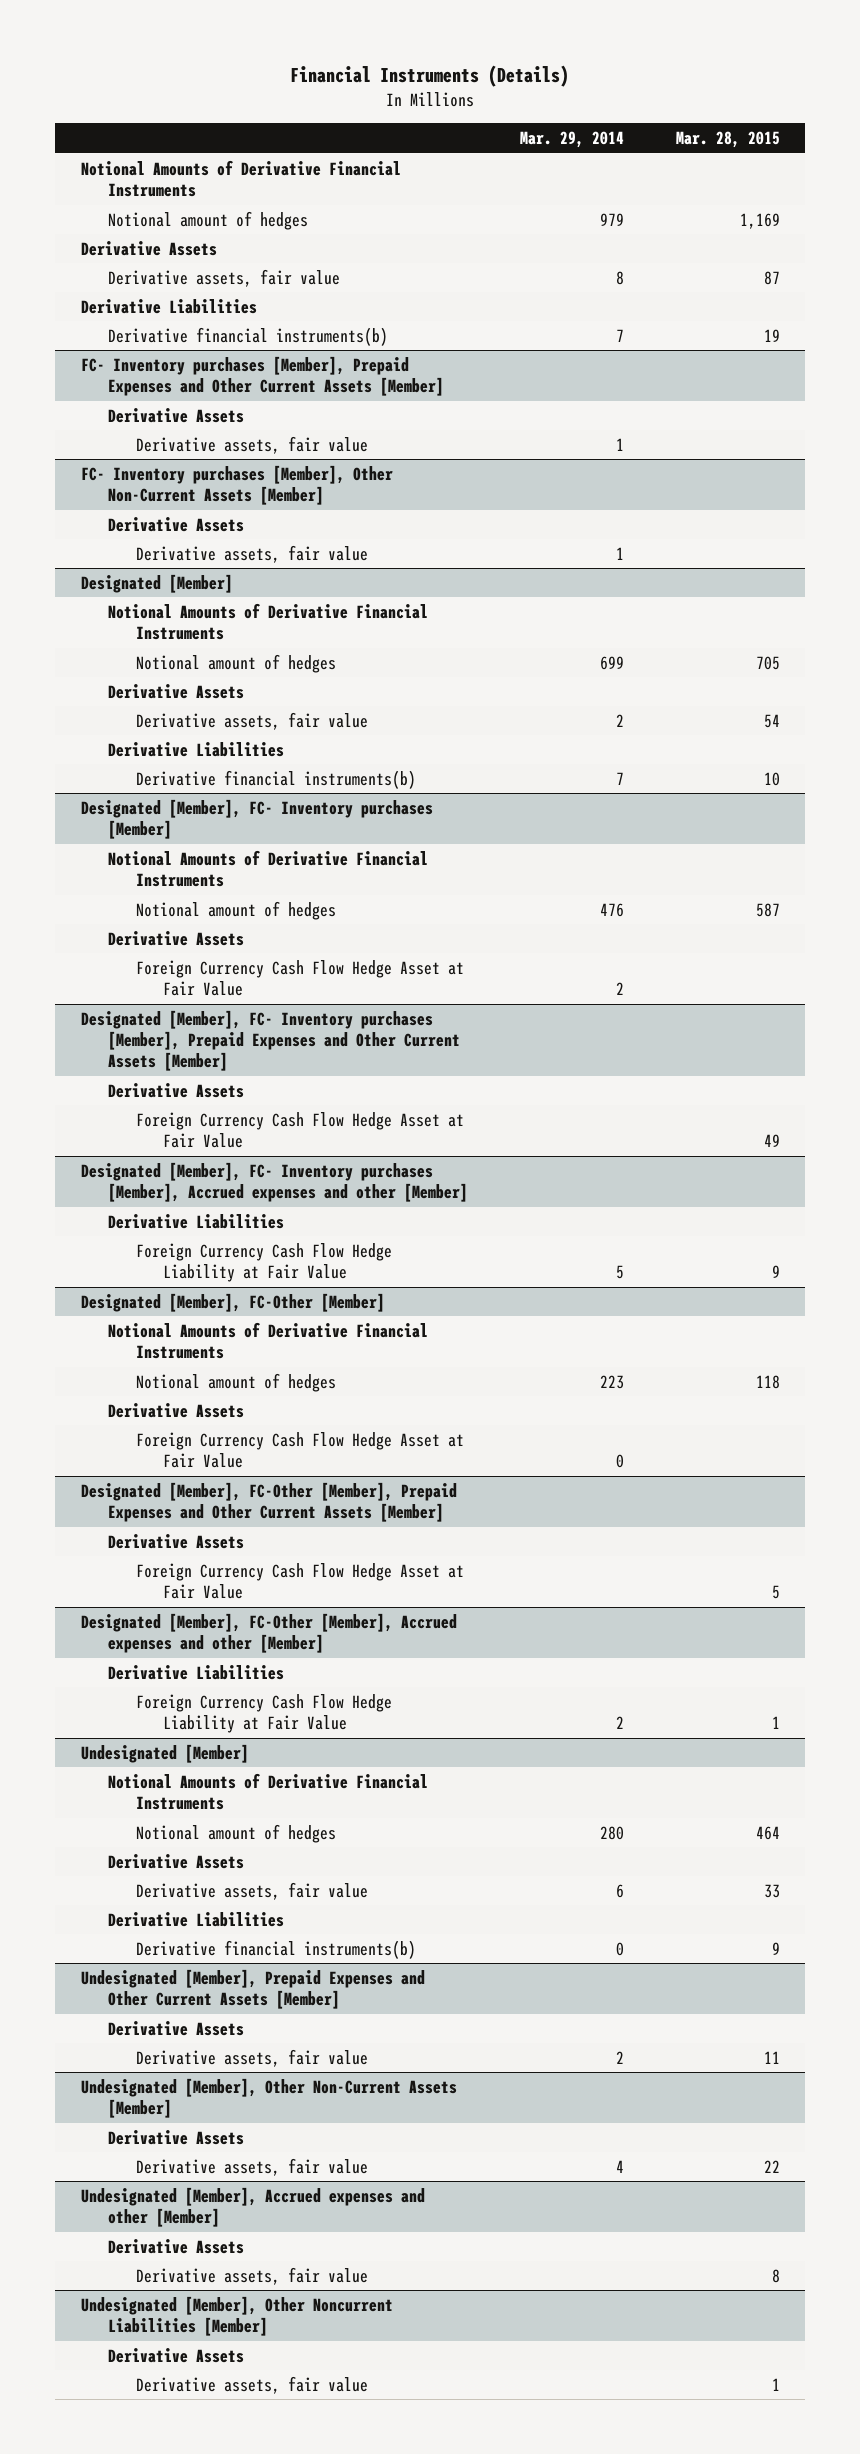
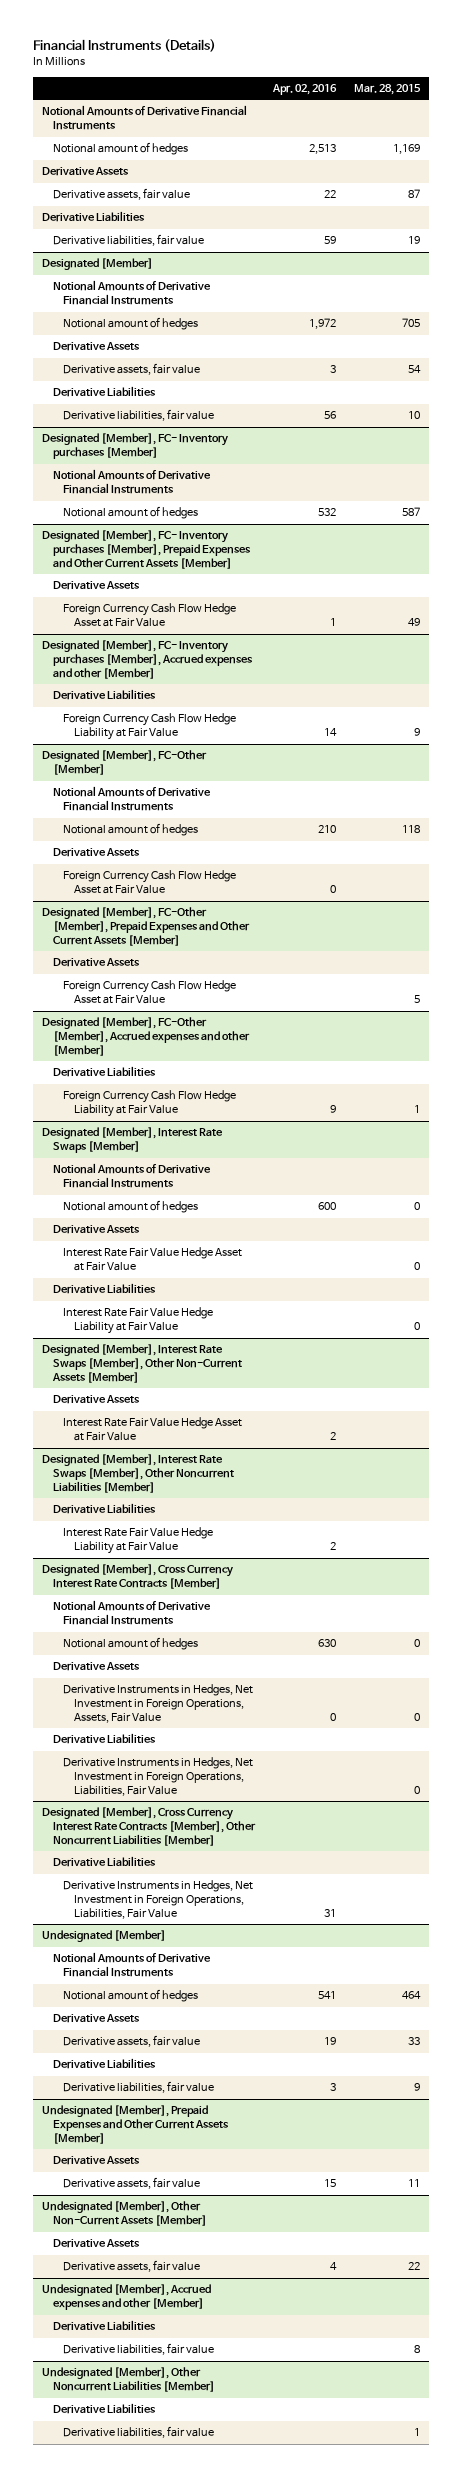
- | Mar. 29, 2014 | Mar. 28, 2015
+ | Apr. 02, 2016 | Mar. 28, 2015
- Derivative financial instruments(b) | 7 | 19
- FC- Inventory purchases [Member], Prepaid Expenses and Other Current Assets [Member]
- Derivative Assets
- Derivative assets, fair value | 1 |
- FC- Inventory purchases [Member], Other Non-Current Assets [Member]
- Derivative Assets
- Derivative assets, fair value | 1 |
+ Derivative liabilities, fair value | 59 | 19
@ Designated [Member]
- Derivative financial instruments(b) | 7 | 10
+ Derivative liabilities, fair value | 56 | 10
@ Designated [Member], FC- Inventory purchases [Member]
- Derivative Assets
- Foreign Currency Cash Flow Hedge Asset at Fair Value | 2 |
+ Designated [Member], Interest Rate Swaps [Member]
+ Notional Amounts of Derivative Financial Instruments
+ Notional amount of hedges | 600 | 0
+ Derivative Assets
+ Interest Rate Fair Value Hedge Asset at Fair Value | | 0
+ Derivative Liabilities
+ Interest Rate Fair Value Hedge Liability at Fair Value | | 0
+ Designated [Member], Interest Rate Swaps [Member], Other Non-Current Assets [Member]
+ Derivative Assets
+ Interest Rate Fair Value Hedge Asset at Fair Value | 2 |
+ Designated [Member], Interest Rate Swaps [Member], Other Noncurrent Liabilities [Member]
+ Derivative Liabilities
+ Interest Rate Fair Value Hedge Liability at Fair Value | 2 |
+ Designated [Member], Cross Currency Interest Rate Contracts [Member]
+ Notional Amounts of Derivative Financial Instruments
+ Notional amount of hedges | 630 | 0
+ Derivative Assets
+ Derivative Instruments in Hedges, Net Investment in Foreign Operations, Assets, Fair Value | 0 | 0
+ Derivative Liabilities
+ Derivative Instruments in Hedges, Net Investment in Foreign Operations, Liabilities, Fair Value | | 0
+ Designated [Member], Cross Currency Interest Rate Contracts [Member], Other Noncurrent Liabilities [Member]
+ Derivative Liabilities
+ Derivative Instruments in Hedges, Net Investment in Foreign Operations, Liabilities, Fair Value | 31 |
@ Undesignated [Member]
- Derivative financial instruments(b) | 0 | 9
+ Derivative liabilities, fair value | 3 | 9
@ Undesignated [Member], Accrued expenses and other [Member]
- Derivative Assets
- Derivative assets, fair value | | 8
+ Derivative Liabilities
+ Derivative liabilities, fair value | | 8
@ Undesignated [Member], Other Noncurrent Liabilities [Member]
- Derivative Assets
- Derivative assets, fair value | | 1
+ Derivative Liabilities
+ Derivative liabilities, fair value | | 1

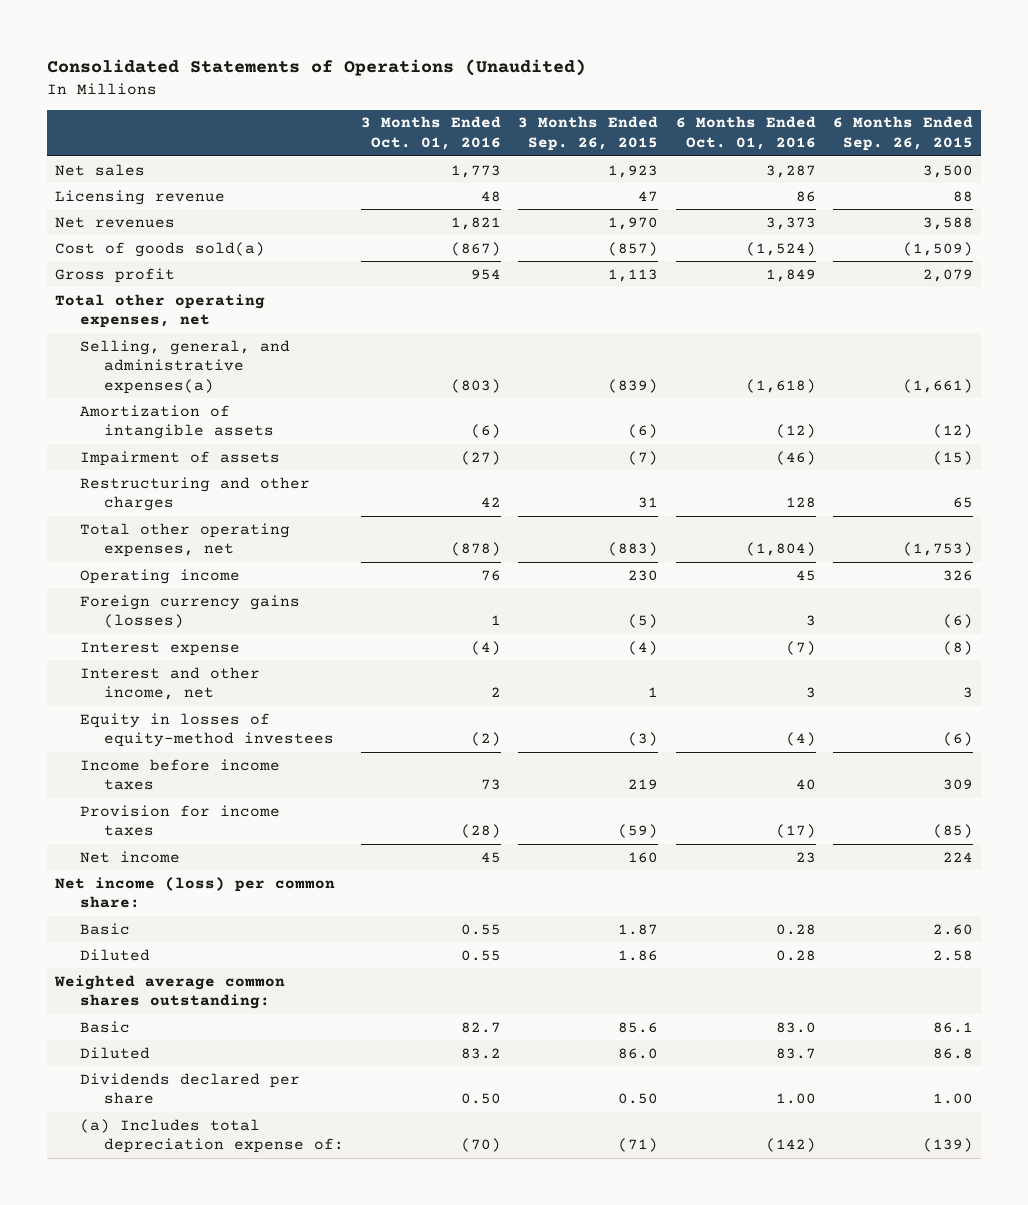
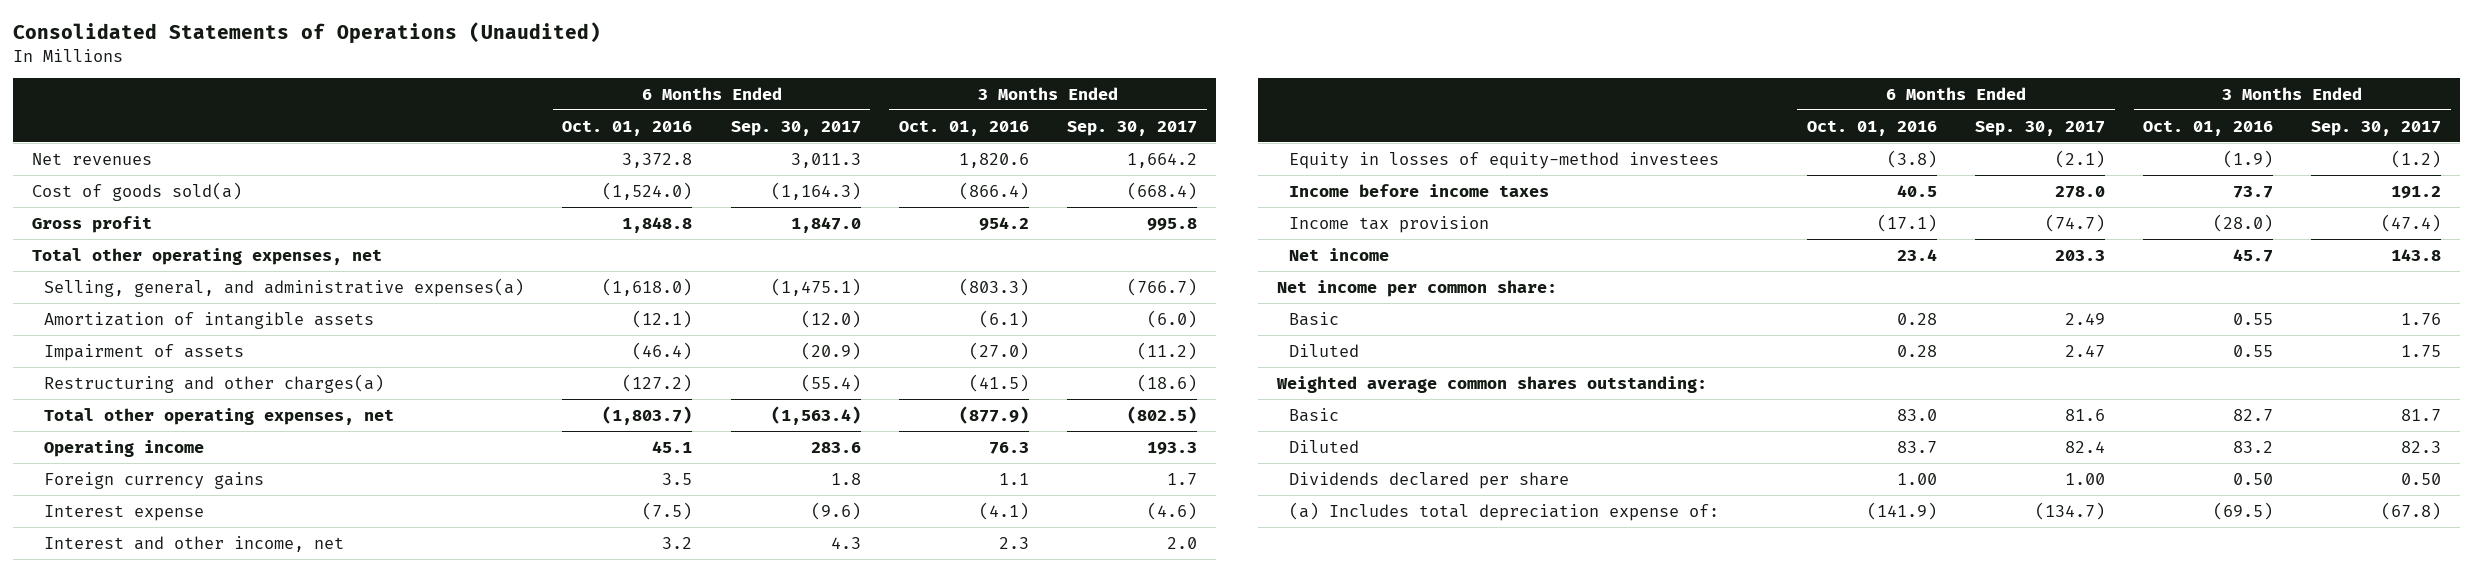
- | 3 Months Ended Oct. 01, 2016 | 3 Months Ended Sep. 26, 2015 | 6 Months Ended Oct. 01, 2016 | 6 Months Ended Sep. 26, 2015
+ | 6 Months Ended Oct. 01, 2016 | 6 Months Ended Sep. 30, 2017 | 3 Months Ended Oct. 01, 2016 | 3 Months Ended Sep. 30, 2017
- Net sales | 1,773 | 1,923 | 3,287 | 3,500
- Licensing revenue | 48 | 47 | 86 | 88
- Net revenues | 1,821 | 1,970 | 3,373 | 3,588
- Cost of goods sold(a) | (867) | (857) | (1,524) | (1,509)
- Gross profit | 954 | 1,113 | 1,849 | 2,079
+ Net revenues | 3,372.8 | 3,011.3 | 1,820.6 | 1,664.2
+ Cost of goods sold(a) | (1,524.0) | (1,164.3) | (866.4) | (668.4)
+ Gross profit | 1,848.8 | 1,847.0 | 954.2 | 995.8
- Selling, general, and administrative expenses(a) | (803) | (839) | (1,618) | (1,661)
- Amortization of intangible assets | (6) | (6) | (12) | (12)
- Impairment of assets | (27) | (7) | (46) | (15)
- Restructuring and other charges | 42 | 31 | 128 | 65
- Total other operating expenses, net | (878) | (883) | (1,804) | (1,753)
- Operating income | 76 | 230 | 45 | 326
- Foreign currency gains (losses) | 1 | (5) | 3 | (6)
- Interest expense | (4) | (4) | (7) | (8)
- Interest and other income, net | 2 | 1 | 3 | 3
- Equity in losses of equity-method investees | (2) | (3) | (4) | (6)
- Income before income taxes | 73 | 219 | 40 | 309
- Provision for income taxes | (28) | (59) | (17) | (85)
- Net income | 45 | 160 | 23 | 224
- Net income (loss) per common share:
+ Selling, general, and administrative expenses(a) | (1,618.0) | (1,475.1) | (803.3) | (766.7)
+ Amortization of intangible assets | (12.1) | (12.0) | (6.1) | (6.0)
+ Impairment of assets | (46.4) | (20.9) | (27.0) | (11.2)
+ Restructuring and other charges(a) | (127.2) | (55.4) | (41.5) | (18.6)
+ Total other operating expenses, net | (1,803.7) | (1,563.4) | (877.9) | (802.5)
+ Operating income | 45.1 | 283.6 | 76.3 | 193.3
+ Foreign currency gains | 3.5 | 1.8 | 1.1 | 1.7
+ Interest expense | (7.5) | (9.6) | (4.1) | (4.6)
+ Interest and other income, net | 3.2 | 4.3 | 2.3 | 2.0
+ Equity in losses of equity-method investees | (3.8) | (2.1) | (1.9) | (1.2)
+ Income before income taxes | 40.5 | 278.0 | 73.7 | 191.2
+ Income tax provision | (17.1) | (74.7) | (28.0) | (47.4)
+ Net income | 23.4 | 203.3 | 45.7 | 143.8
+ Net income per common share:
- (a) Includes total depreciation expense of: | (70) | (71) | (142) | (139)
+ (a) Includes total depreciation expense of: | (141.9) | (134.7) | (69.5) | (67.8)

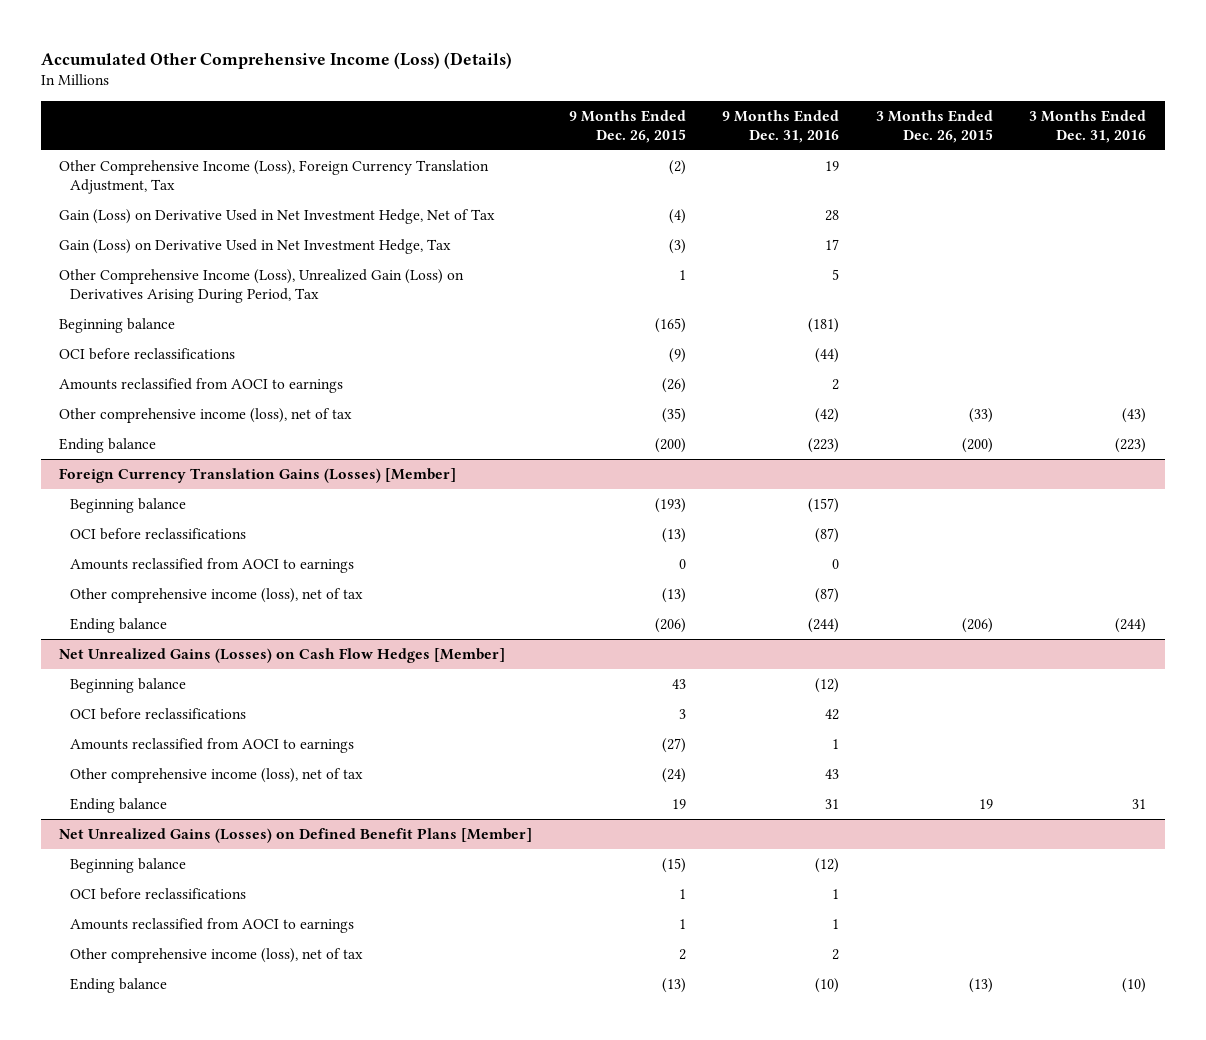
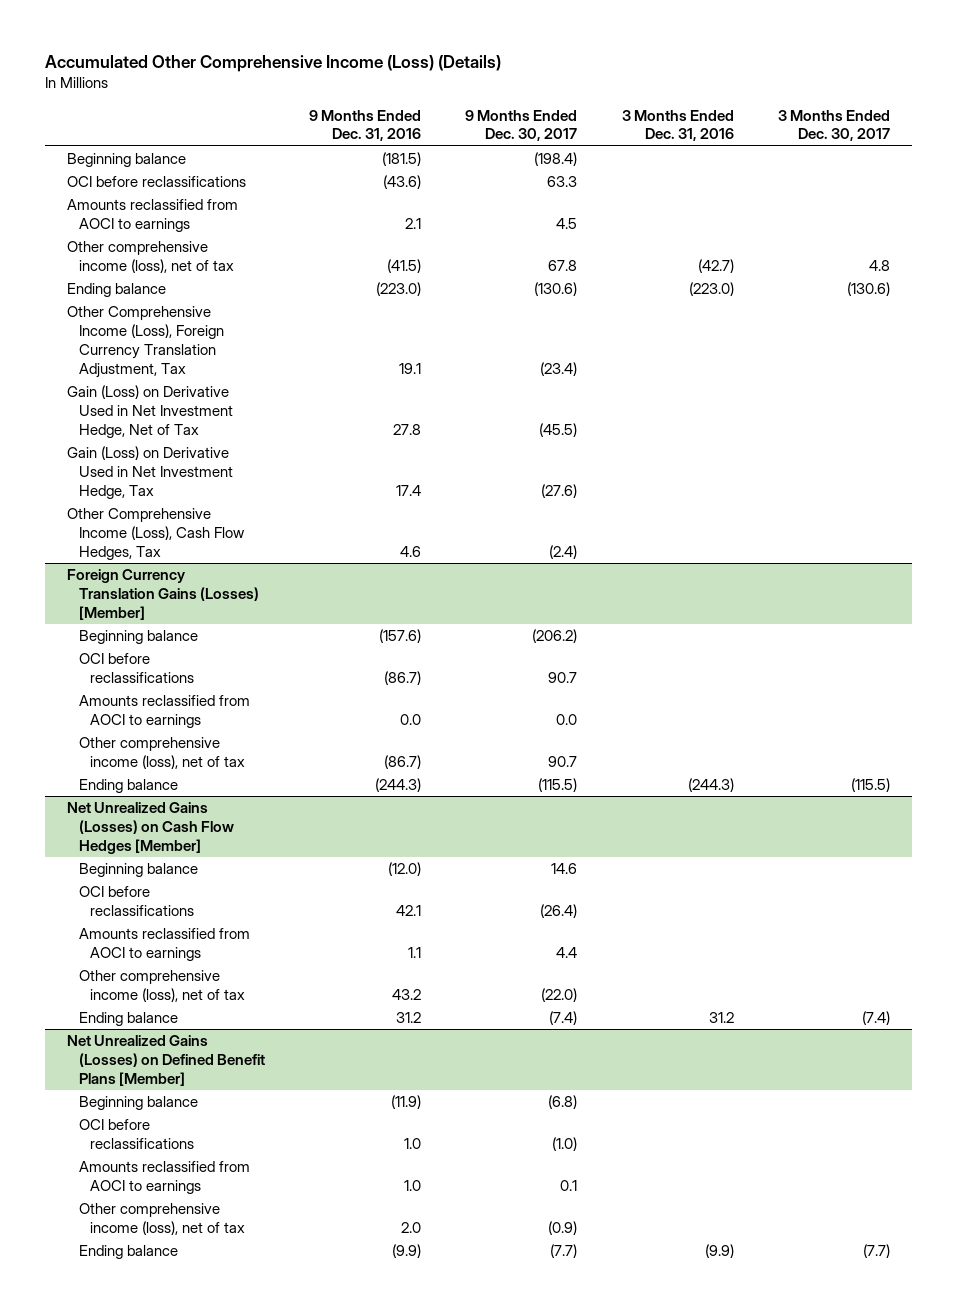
- | 9 Months Ended Dec. 26, 2015 | 9 Months Ended Dec. 31, 2016 | 3 Months Ended Dec. 26, 2015 | 3 Months Ended Dec. 31, 2016
+ | 9 Months Ended Dec. 31, 2016 | 9 Months Ended Dec. 30, 2017 | 3 Months Ended Dec. 31, 2016 | 3 Months Ended Dec. 30, 2017
- Other Comprehensive Income (Loss), Foreign Currency Translation Adjustment, Tax | (2) | 19 | |
- Gain (Loss) on Derivative Used in Net Investment Hedge, Net of Tax | (4) | 28 | |
- Gain (Loss) on Derivative Used in Net Investment Hedge, Tax | (3) | 17 | |
- Other Comprehensive Income (Loss), Unrealized Gain (Loss) on Derivatives Arising During Period, Tax | 1 | 5 | |
- Beginning balance | (165) | (181) | |
- OCI before reclassifications | (9) | (44) | |
- Amounts reclassified from AOCI to earnings | (26) | 2 | |
- Other comprehensive income (loss), net of tax | (35) | (42) | (33) | (43)
- Ending balance | (200) | (223) | (200) | (223)
+ Beginning balance | (181.5) | (198.4) | |
+ OCI before reclassifications | (43.6) | 63.3 | |
+ Amounts reclassified from AOCI to earnings | 2.1 | 4.5 | |
+ Other comprehensive income (loss), net of tax | (41.5) | 67.8 | (42.7) | 4.8
+ Ending balance | (223.0) | (130.6) | (223.0) | (130.6)
+ Other Comprehensive Income (Loss), Foreign Currency Translation Adjustment, Tax | 19.1 | (23.4) | |
+ Gain (Loss) on Derivative Used in Net Investment Hedge, Net of Tax | 27.8 | (45.5) | |
+ Gain (Loss) on Derivative Used in Net Investment Hedge, Tax | 17.4 | (27.6) | |
+ Other Comprehensive Income (Loss), Cash Flow Hedges, Tax | 4.6 | (2.4) | |
@ Foreign Currency Translation Gains (Losses) [Member]
- Beginning balance | (193) | (157) | |
- OCI before reclassifications | (13) | (87) | |
- Amounts reclassified from AOCI to earnings | 0 | 0 | |
- Other comprehensive income (loss), net of tax | (13) | (87) | |
- Ending balance | (206) | (244) | (206) | (244)
+ Beginning balance | (157.6) | (206.2) | |
+ OCI before reclassifications | (86.7) | 90.7 | |
+ Amounts reclassified from AOCI to earnings | 0.0 | 0.0 | |
+ Other comprehensive income (loss), net of tax | (86.7) | 90.7 | |
+ Ending balance | (244.3) | (115.5) | (244.3) | (115.5)
@ Net Unrealized Gains (Losses) on Cash Flow Hedges [Member]
- Beginning balance | 43 | (12) | |
- OCI before reclassifications | 3 | 42 | |
- Amounts reclassified from AOCI to earnings | (27) | 1 | |
- Other comprehensive income (loss), net of tax | (24) | 43 | |
- Ending balance | 19 | 31 | 19 | 31
+ Beginning balance | (12.0) | 14.6 | |
+ OCI before reclassifications | 42.1 | (26.4) | |
+ Amounts reclassified from AOCI to earnings | 1.1 | 4.4 | |
+ Other comprehensive income (loss), net of tax | 43.2 | (22.0) | |
+ Ending balance | 31.2 | (7.4) | 31.2 | (7.4)
@ Net Unrealized Gains (Losses) on Defined Benefit Plans [Member]
- Beginning balance | (15) | (12) | |
- OCI before reclassifications | 1 | 1 | |
- Amounts reclassified from AOCI to earnings | 1 | 1 | |
- Other comprehensive income (loss), net of tax | 2 | 2 | |
- Ending balance | (13) | (10) | (13) | (10)
+ Beginning balance | (11.9) | (6.8) | |
+ OCI before reclassifications | 1.0 | (1.0) | |
+ Amounts reclassified from AOCI to earnings | 1.0 | 0.1 | |
+ Other comprehensive income (loss), net of tax | 2.0 | (0.9) | |
+ Ending balance | (9.9) | (7.7) | (9.9) | (7.7)

